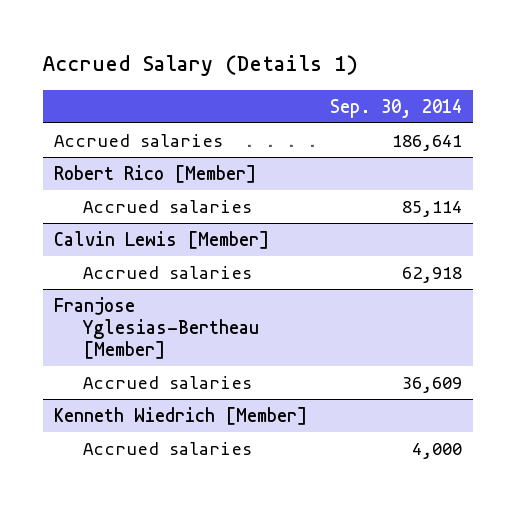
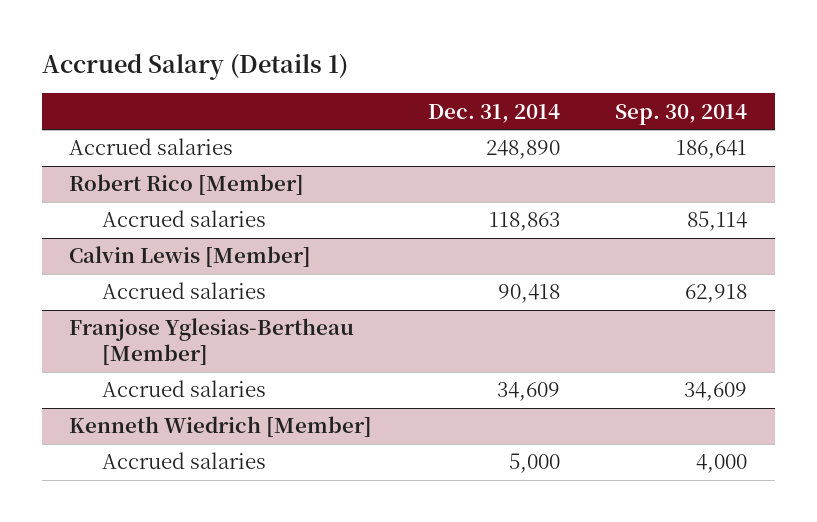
- | Sep. 30, 2014
+ | Dec. 31, 2014 | Sep. 30, 2014
@ Franjose Yglesias-Bertheau [Member]
- Accrued salaries | 36,609
+ Accrued salaries | 34,609 | 34,609

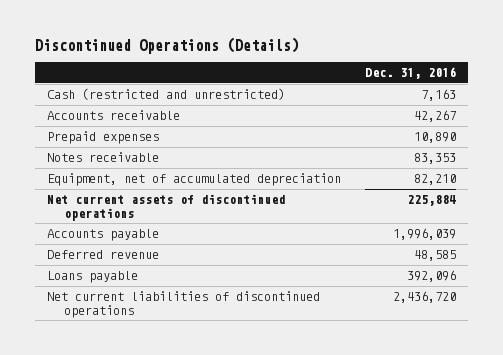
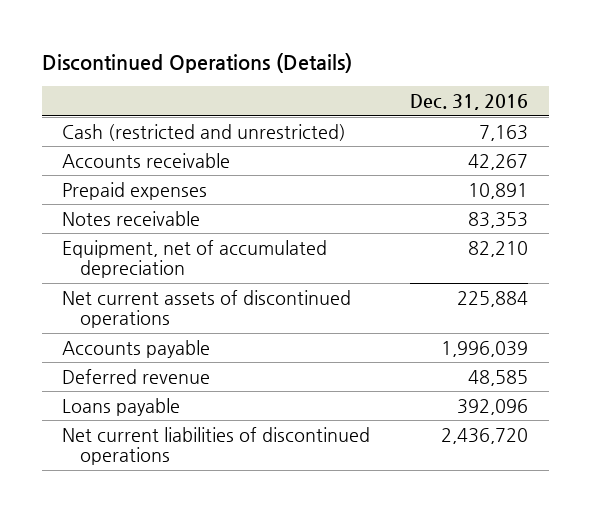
- Prepaid expenses | 10,890
+ Prepaid expenses | 10,891

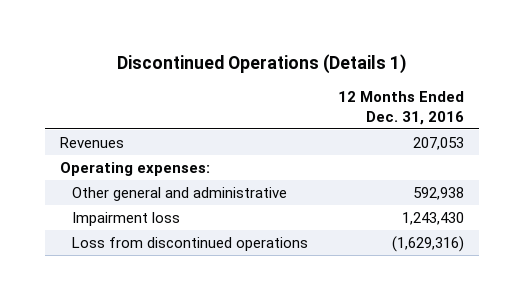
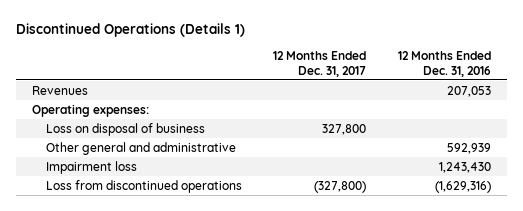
- | 12 Months Ended Dec. 31, 2016
+ | 12 Months Ended Dec. 31, 2017 | 12 Months Ended Dec. 31, 2016
- Other general and administrative | 592,938
+ Loss on disposal of business | 327,800 |
+ Other general and administrative | | 592,939

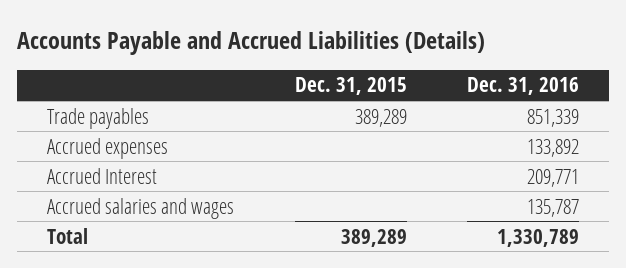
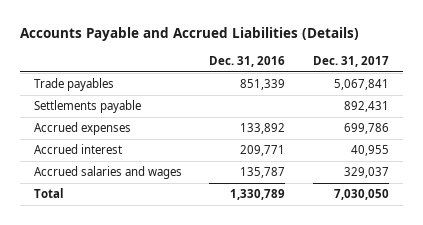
- | Dec. 31, 2015 | Dec. 31, 2016
+ | Dec. 31, 2016 | Dec. 31, 2017
+ Settlements payable | | 892,431
- Accrued Interest | | 209,771
+ Accrued interest | 209,771 | 40,955

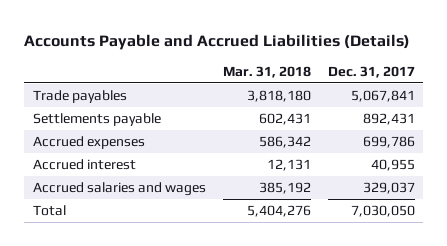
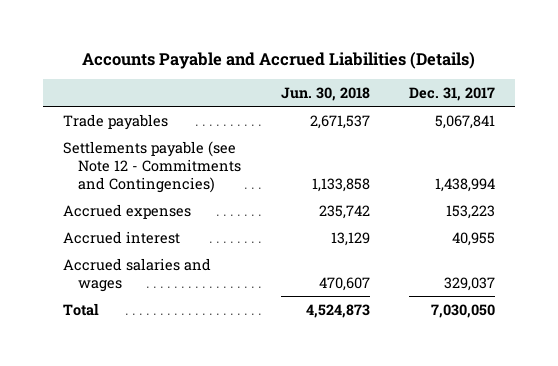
- | Mar. 31, 2018 | Dec. 31, 2017
+ | Jun. 30, 2018 | Dec. 31, 2017
- Settlements payable | 602,431 | 892,431
- Accrued expenses | 586,342 | 699,786
+ Settlements payable (see Note 12 - Commitments and Contingencies) | 1,133,858 | 1,438,994
+ Accrued expenses | 235,742 | 153,223

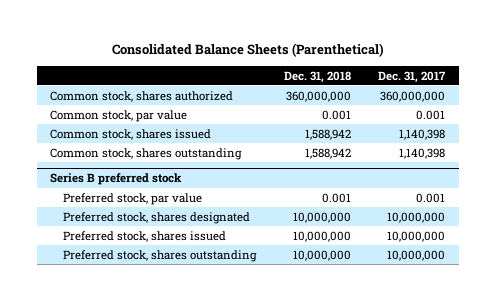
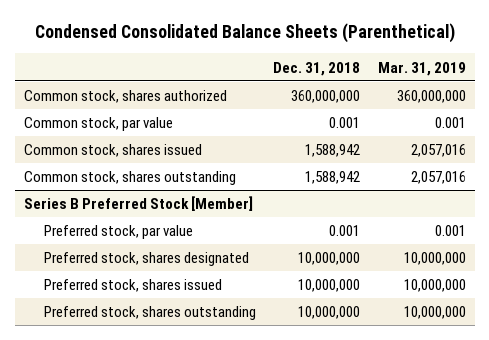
- Consolidated Balance Sheets (Parenthetical)
+ Condensed Consolidated Balance Sheets (Parenthetical)
- | Dec. 31, 2018 | Dec. 31, 2017
+ | Dec. 31, 2018 | Mar. 31, 2019
- Series B preferred stock
+ Series B Preferred Stock [Member]

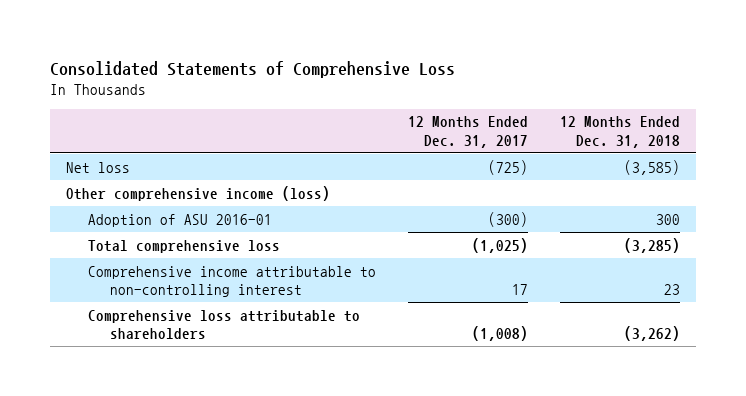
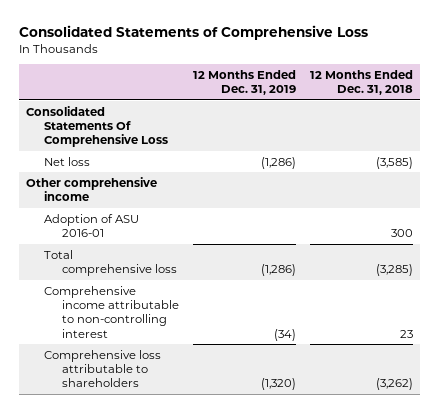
- | 12 Months Ended Dec. 31, 2017 | 12 Months Ended Dec. 31, 2018
+ | 12 Months Ended Dec. 31, 2019 | 12 Months Ended Dec. 31, 2018
+ Consolidated Statements Of Comprehensive Loss
- Other comprehensive income (loss)
+ Other comprehensive income

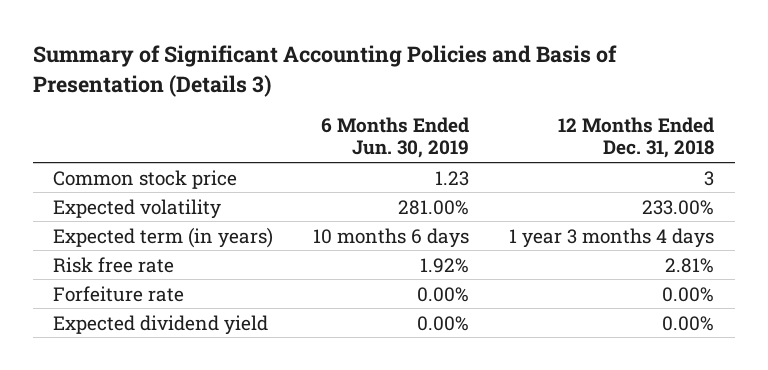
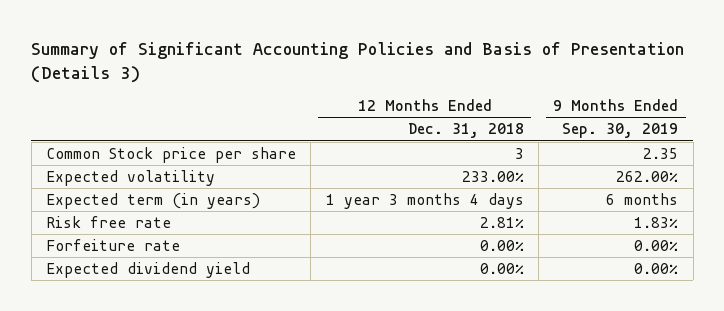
- | 6 Months Ended Jun. 30, 2019 | 12 Months Ended Dec. 31, 2018
+ | 12 Months Ended Dec. 31, 2018 | 9 Months Ended Sep. 30, 2019
- Common stock price | 1.23 | 3
+ Common Stock price per share | 3 | 2.35

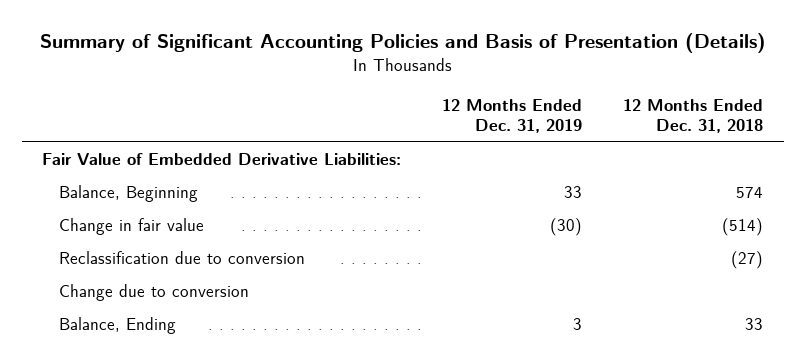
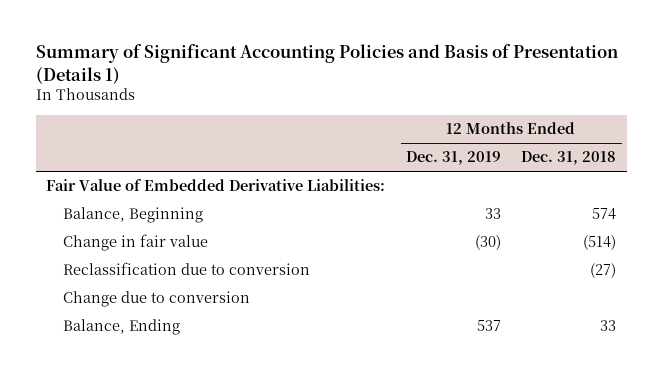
- Summary of Significant Accounting Policies and Basis of Presentation (Details)
+ Summary of Significant Accounting Policies and Basis of Presentation (Details 1)
- Balance, Ending | 3 | 33
+ Balance, Ending | 537 | 33

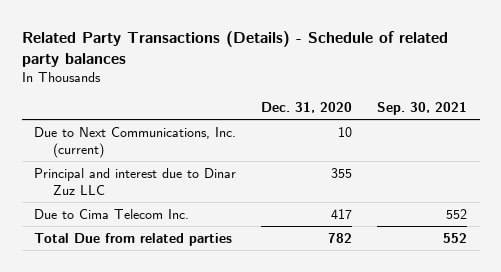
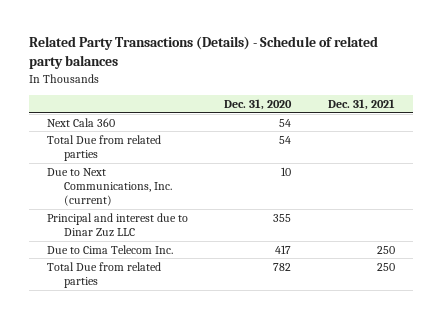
- | Dec. 31, 2020 | Sep. 30, 2021
+ | Dec. 31, 2020 | Dec. 31, 2021
+ Next Cala 360 | 54 |
+ Total Due from related parties | 54 |

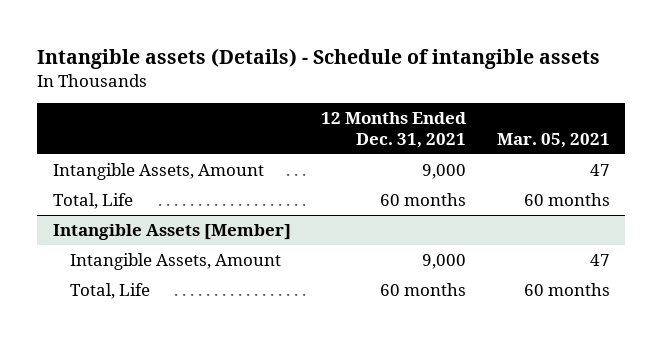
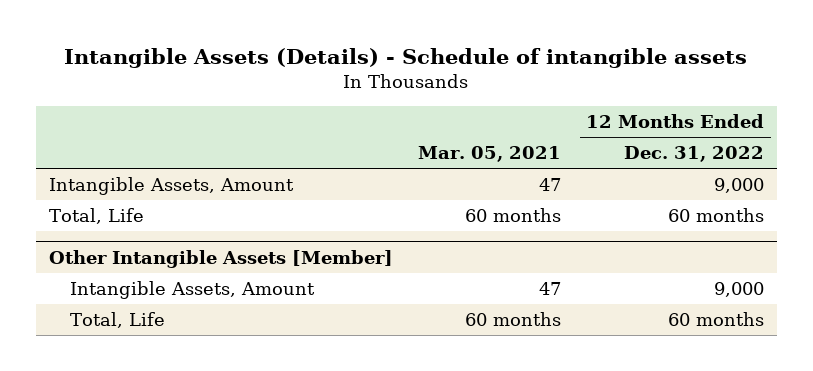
- Intangible assets (Details) - Schedule of intangible assets
+ Intangible Assets (Details) - Schedule of intangible assets
- | 12 Months Ended Dec. 31, 2021 | Mar. 05, 2021
+ | Mar. 05, 2021 | 12 Months Ended Dec. 31, 2022
- Intangible Assets [Member]
+ Other Intangible Assets [Member]

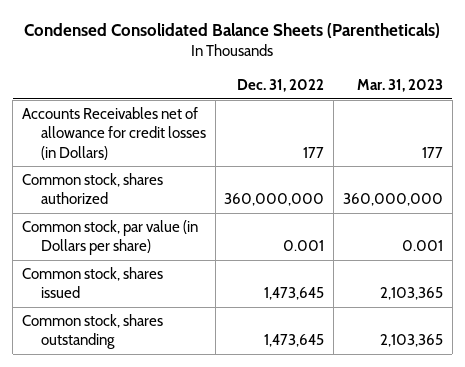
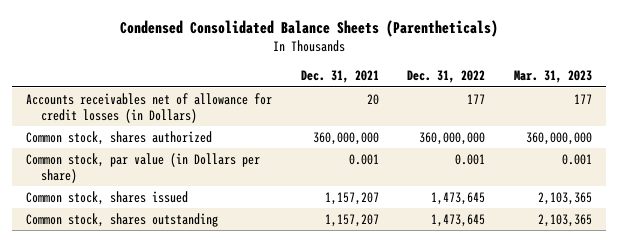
- | Dec. 31, 2022 | Mar. 31, 2023
+ | Dec. 31, 2021 | Dec. 31, 2022 | Mar. 31, 2023
- Accounts Receivables net of allowance for credit losses (in Dollars) | 177 | 177
+ Accounts receivables net of allowance for credit losses (in Dollars) | 20 | 177 | 177

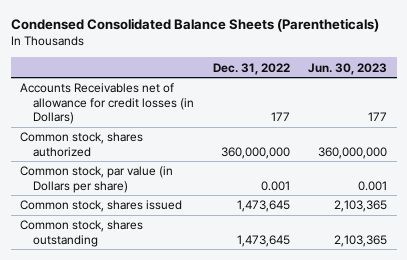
- | Dec. 31, 2021 | Dec. 31, 2022 | Mar. 31, 2023
+ | Dec. 31, 2022 | Jun. 30, 2023
- Accounts receivables net of allowance for credit losses (in Dollars) | 20 | 177 | 177
+ Accounts Receivables net of allowance for credit losses (in Dollars) | 177 | 177

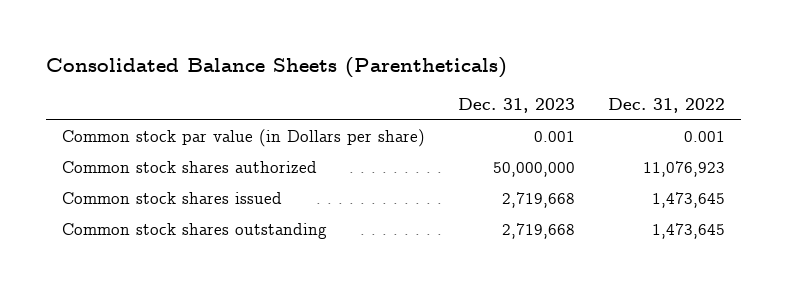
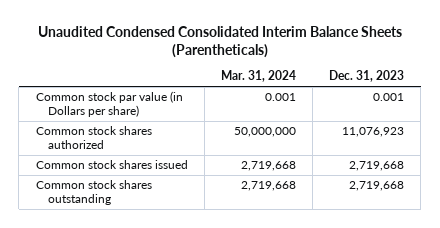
- Consolidated Balance Sheets (Parentheticals)
+ Unaudited Condensed Consolidated Interim Balance Sheets (Parentheticals)
- | Dec. 31, 2023 | Dec. 31, 2022
+ | Mar. 31, 2024 | Dec. 31, 2023
- Common stock shares authorized | 50,000,000 | 11,076,923
+ Common stock shares authorized | 50,000,000 | 11,076,923

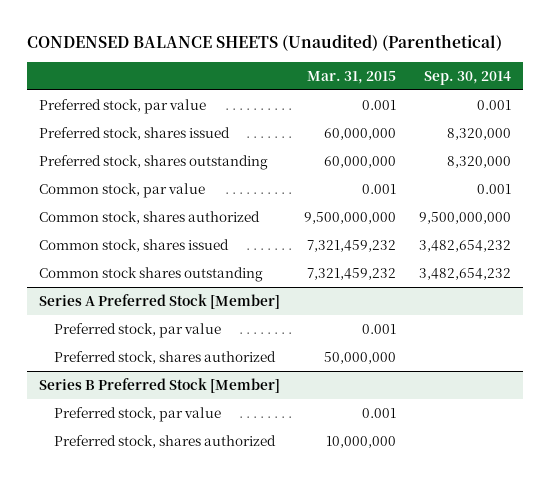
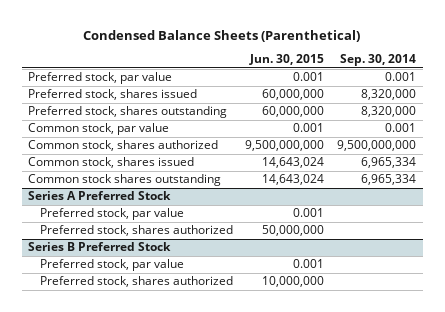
- CONDENSED BALANCE SHEETS (Unaudited) (Parenthetical)
+ Condensed Balance Sheets (Parenthetical)
- | Mar. 31, 2015 | Sep. 30, 2014
+ | Jun. 30, 2015 | Sep. 30, 2014
- Common stock, shares issued | 7,321,459,232 | 3,482,654,232
- Common stock shares outstanding | 7,321,459,232 | 3,482,654,232
- Series A Preferred Stock [Member]
+ Common stock, shares issued | 14,643,024 | 6,965,334
+ Common stock shares outstanding | 14,643,024 | 6,965,334
+ Series A Preferred Stock
- Series B Preferred Stock [Member]
+ Series B Preferred Stock

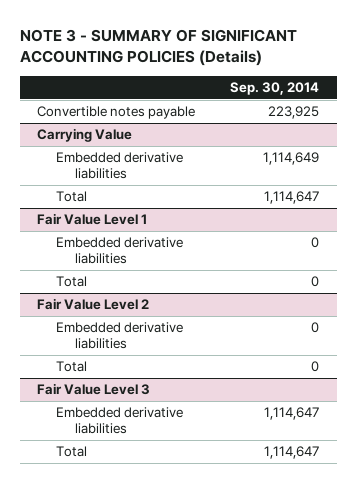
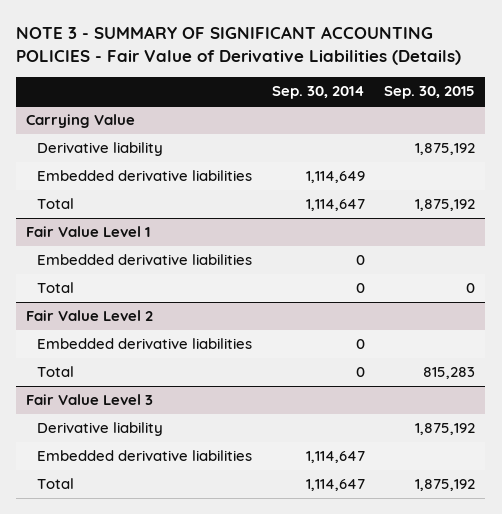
- NOTE 3 - SUMMARY OF SIGNIFICANT ACCOUNTING POLICIES (Details)
+ NOTE 3 - SUMMARY OF SIGNIFICANT ACCOUNTING POLICIES - Fair Value of Derivative Liabilities (Details)
- | Sep. 30, 2014
+ | Sep. 30, 2014 | Sep. 30, 2015
- Convertible notes payable | 223,925
@ Carrying Value
+ Derivative liability | | 1,875,192
@ Fair Value Level 3
+ Derivative liability | | 1,875,192

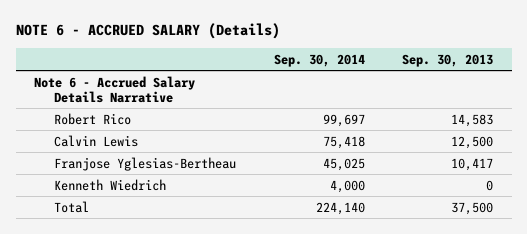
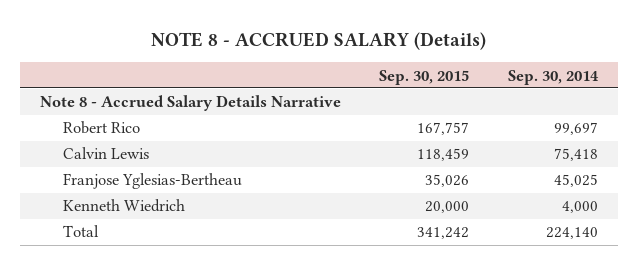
- NOTE 6 - ACCRUED SALARY (Details)
+ NOTE 8 - ACCRUED SALARY (Details)
- | Sep. 30, 2014 | Sep. 30, 2013
+ | Sep. 30, 2015 | Sep. 30, 2014
- Note 6 - Accrued Salary Details Narrative
+ Note 8 - Accrued Salary Details Narrative

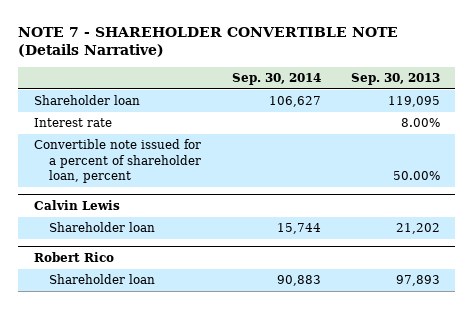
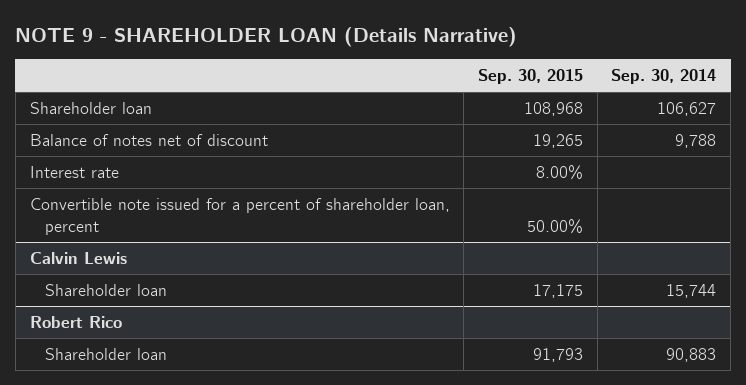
- NOTE 7 - SHAREHOLDER CONVERTIBLE NOTE (Details Narrative)
+ NOTE 9 - SHAREHOLDER LOAN (Details Narrative)
- | Sep. 30, 2014 | Sep. 30, 2013
+ | Sep. 30, 2015 | Sep. 30, 2014
+ Balance of notes net of discount | 19,265 | 9,788

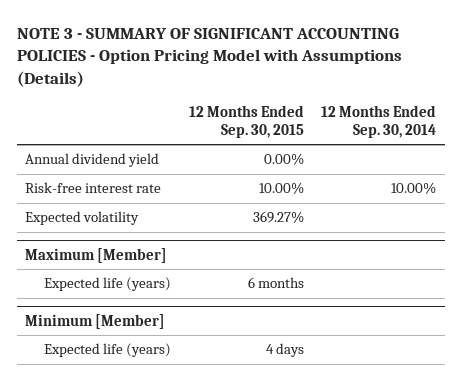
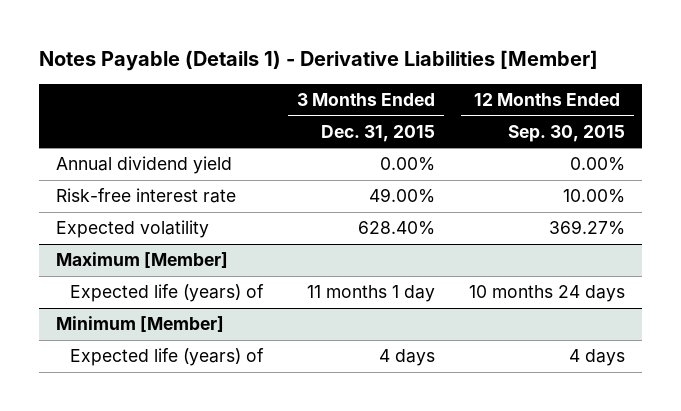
- NOTE 3 - SUMMARY OF SIGNIFICANT ACCOUNTING POLICIES - Option Pricing Model with Assumptions (Details)
+ Notes Payable (Details 1) - Derivative Liabilities [Member]
- | 12 Months Ended Sep. 30, 2015 | 12 Months Ended Sep. 30, 2014
+ | 3 Months Ended Dec. 31, 2015 | 12 Months Ended Sep. 30, 2015
@ Maximum [Member]
- Expected life (years) | 6 months |
+ Expected life (years) of | 11 months 1 day | 10 months 24 days
@ Minimum [Member]
- Expected life (years) | 4 days |
+ Expected life (years) of | 4 days | 4 days

